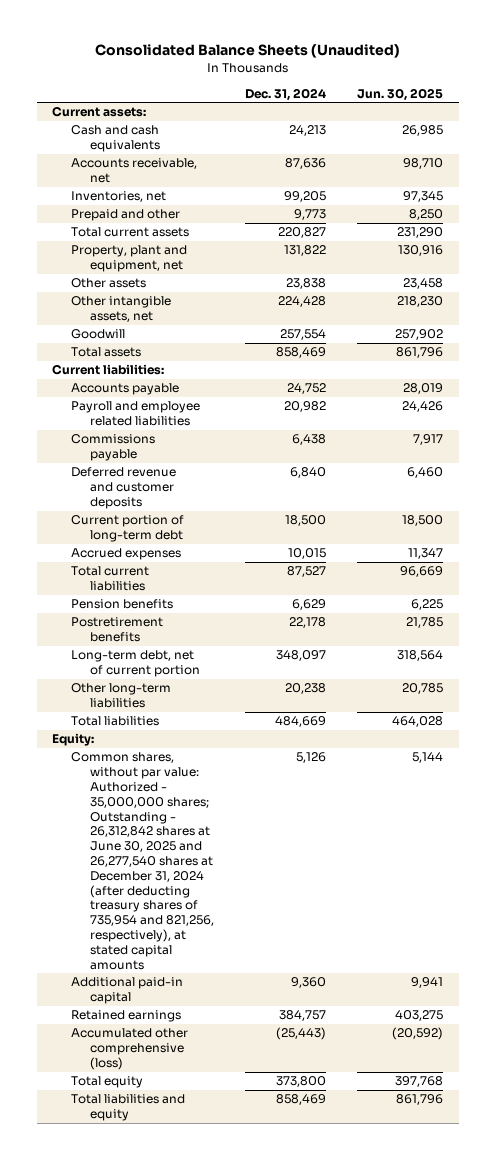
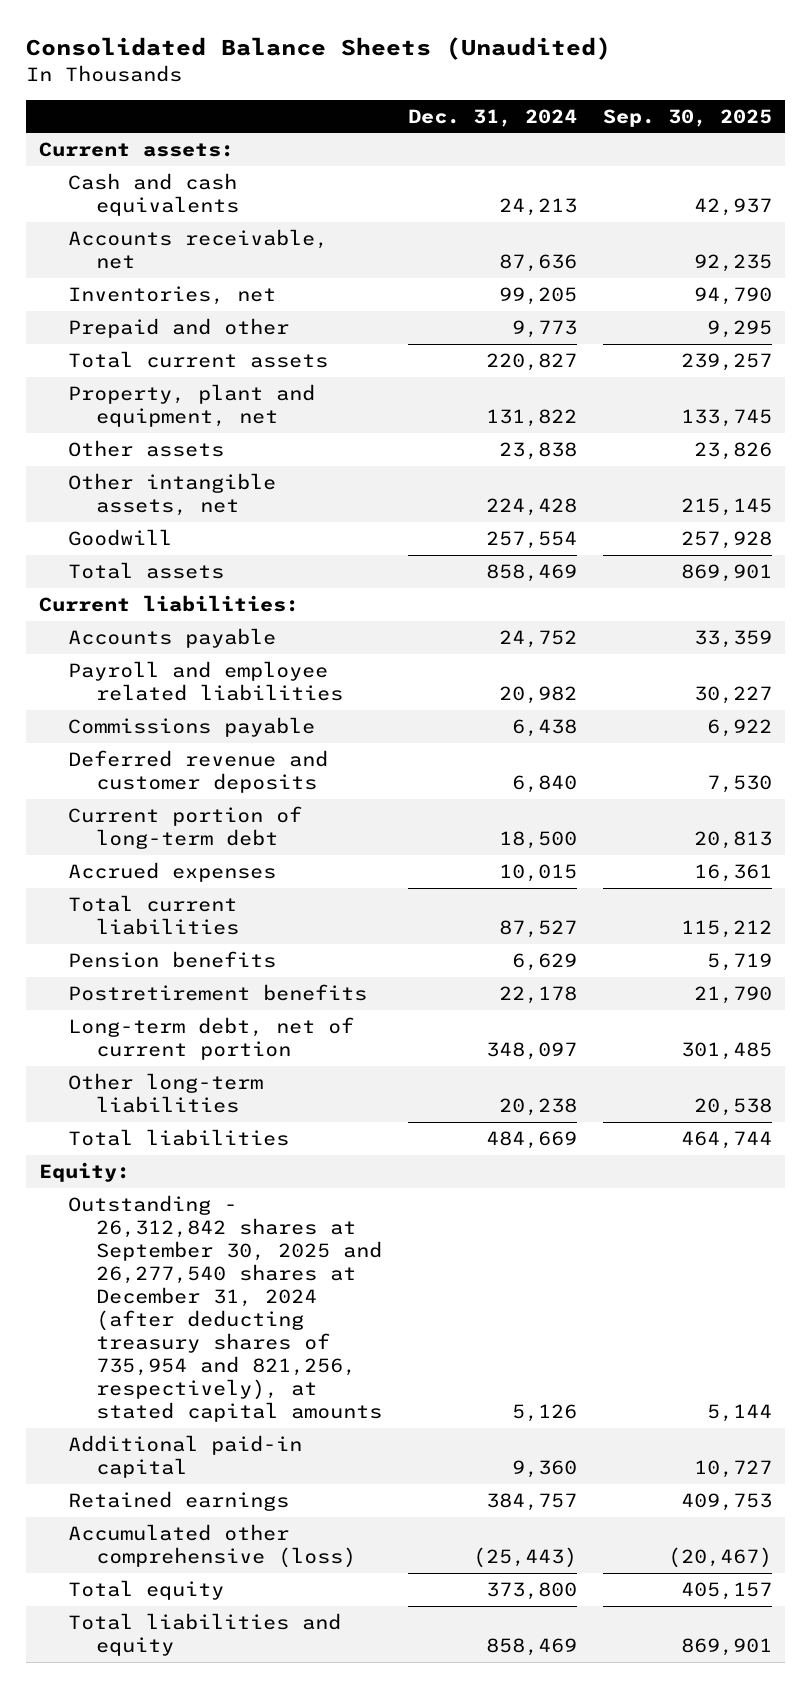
- | Dec. 31, 2024 | Jun. 30, 2025
+ | Dec. 31, 2024 | Sep. 30, 2025
- Common shares, without par value: Authorized - 35,000,000 shares; Outstanding - 26,312,842 shares at June 30, 2025 and 26,277,540 shares at December 31, 2024 (after deducting treasury shares of 735,954 and 821,256, respectively), at stated capital amounts | 5,126 | 5,144
+ Outstanding - 26,312,842 shares at September 30, 2025 and 26,277,540 shares at December 31, 2024 (after deducting treasury shares of 735,954 and 821,256, respectively), at stated capital amounts | 5,126 | 5,144

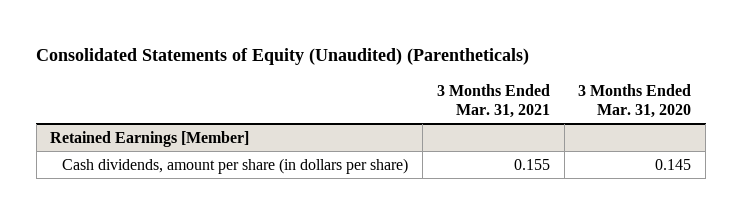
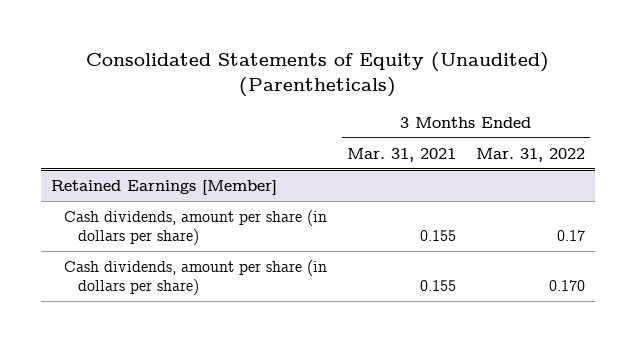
- | 3 Months Ended Mar. 31, 2021 | 3 Months Ended Mar. 31, 2020
+ | 3 Months Ended Mar. 31, 2021 | 3 Months Ended Mar. 31, 2022
@ Retained Earnings [Member]
+ Cash dividends, amount per share (in dollars per share) | 0.155 | 0.170

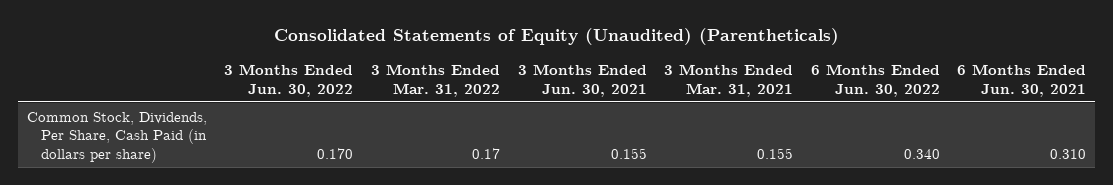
- | 3 Months Ended Mar. 31, 2021 | 3 Months Ended Mar. 31, 2022
+ | 3 Months Ended Jun. 30, 2022 | 3 Months Ended Mar. 31, 2022 | 3 Months Ended Jun. 30, 2021 | 3 Months Ended Mar. 31, 2021 | 6 Months Ended Jun. 30, 2022 | 6 Months Ended Jun. 30, 2021
- Retained Earnings [Member]
- Cash dividends, amount per share (in dollars per share) | 0.155 | 0.17
- Cash dividends, amount per share (in dollars per share) | 0.155 | 0.170
+ Common Stock, Dividends, Per Share, Cash Paid (in dollars per share) | 0.170 | 0.17 | 0.155 | 0.155 | 0.340 | 0.310

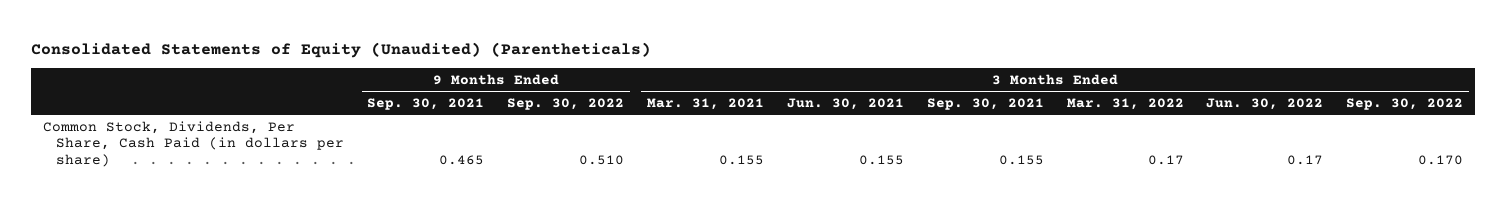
- | 3 Months Ended Jun. 30, 2022 | 3 Months Ended Mar. 31, 2022 | 3 Months Ended Jun. 30, 2021 | 3 Months Ended Mar. 31, 2021 | 6 Months Ended Jun. 30, 2022 | 6 Months Ended Jun. 30, 2021
+ | 9 Months Ended Sep. 30, 2021 | 9 Months Ended Sep. 30, 2022 | 3 Months Ended Mar. 31, 2021 | 3 Months Ended Jun. 30, 2021 | 3 Months Ended Sep. 30, 2021 | 3 Months Ended Mar. 31, 2022 | 3 Months Ended Jun. 30, 2022 | 3 Months Ended Sep. 30, 2022
- Common Stock, Dividends, Per Share, Cash Paid (in dollars per share) | 0.170 | 0.17 | 0.155 | 0.155 | 0.340 | 0.310
+ Common Stock, Dividends, Per Share, Cash Paid (in dollars per share) | 0.465 | 0.510 | 0.155 | 0.155 | 0.155 | 0.17 | 0.17 | 0.170

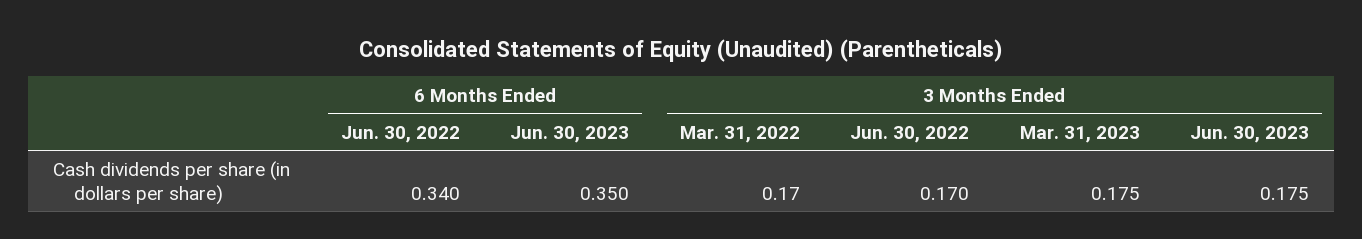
- | 9 Months Ended Sep. 30, 2021 | 9 Months Ended Sep. 30, 2022 | 3 Months Ended Mar. 31, 2021 | 3 Months Ended Jun. 30, 2021 | 3 Months Ended Sep. 30, 2021 | 3 Months Ended Mar. 31, 2022 | 3 Months Ended Jun. 30, 2022 | 3 Months Ended Sep. 30, 2022
+ | 6 Months Ended Jun. 30, 2022 | 6 Months Ended Jun. 30, 2023 | 3 Months Ended Mar. 31, 2022 | 3 Months Ended Jun. 30, 2022 | 3 Months Ended Mar. 31, 2023 | 3 Months Ended Jun. 30, 2023
- Common Stock, Dividends, Per Share, Cash Paid (in dollars per share) | 0.465 | 0.510 | 0.155 | 0.155 | 0.155 | 0.17 | 0.17 | 0.170
+ Cash dividends per share (in dollars per share) | 0.340 | 0.350 | 0.17 | 0.170 | 0.175 | 0.175

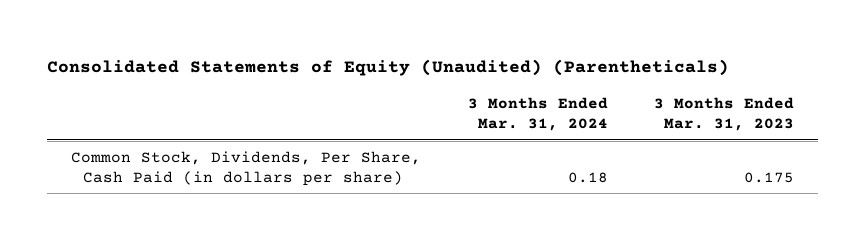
- | 6 Months Ended Jun. 30, 2022 | 6 Months Ended Jun. 30, 2023 | 3 Months Ended Mar. 31, 2022 | 3 Months Ended Jun. 30, 2022 | 3 Months Ended Mar. 31, 2023 | 3 Months Ended Jun. 30, 2023
+ | 3 Months Ended Mar. 31, 2024 | 3 Months Ended Mar. 31, 2023
- Cash dividends per share (in dollars per share) | 0.340 | 0.350 | 0.17 | 0.170 | 0.175 | 0.175
+ Common Stock, Dividends, Per Share, Cash Paid (in dollars per share) | 0.18 | 0.175

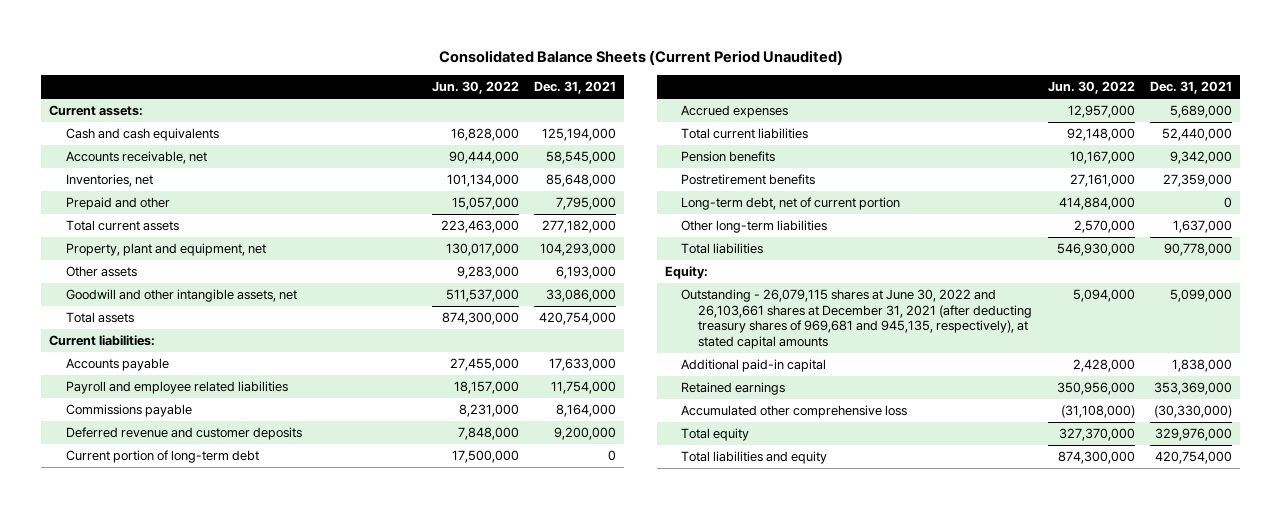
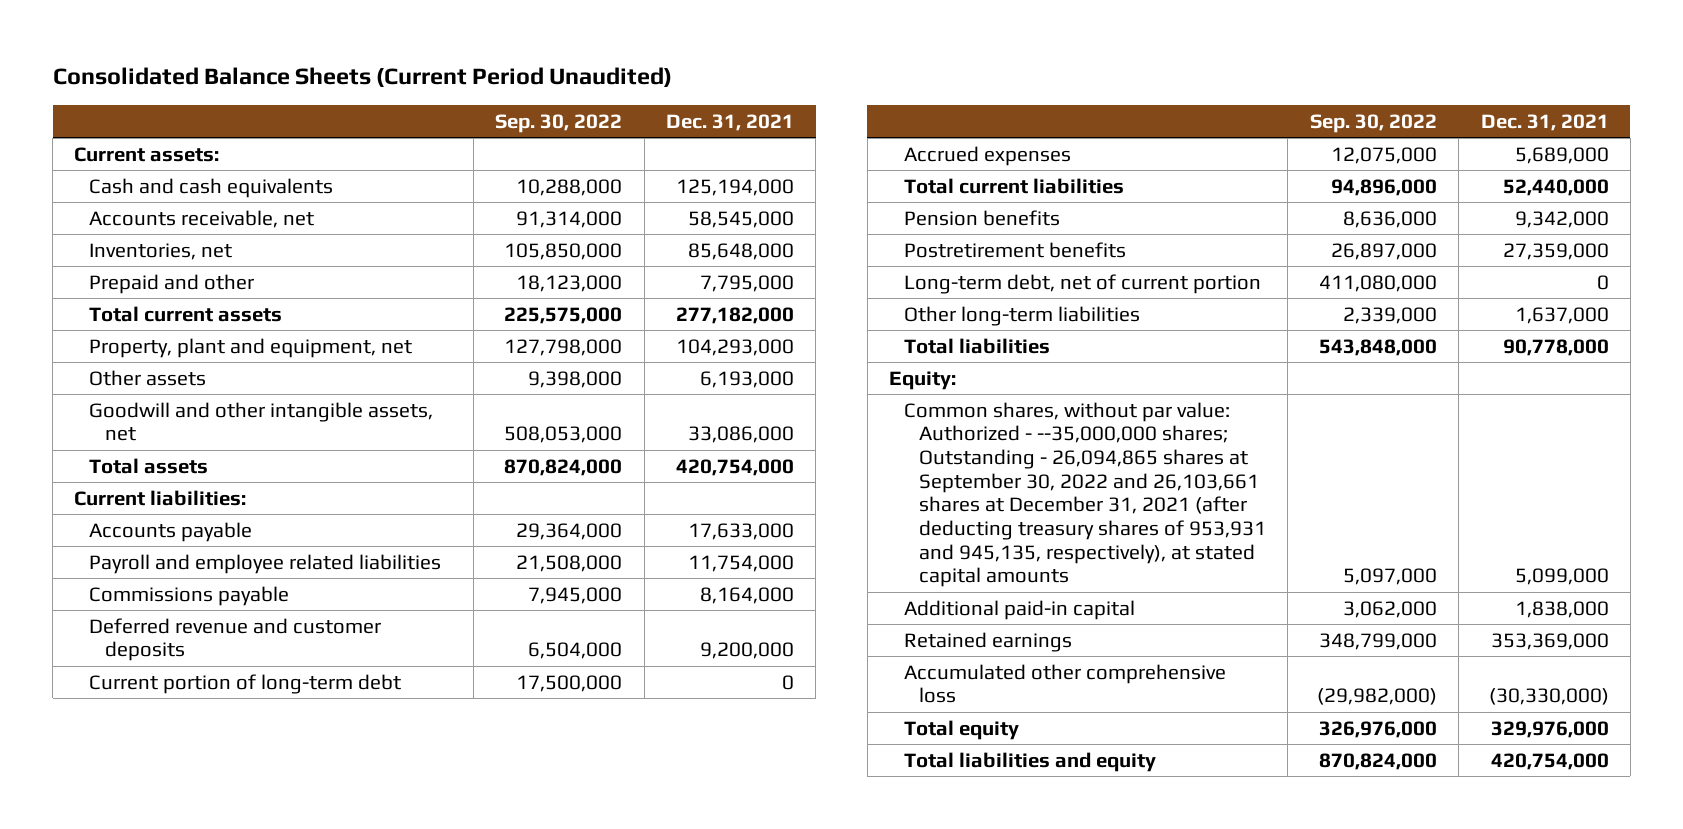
- | Jun. 30, 2022 | Dec. 31, 2021
+ | Sep. 30, 2022 | Dec. 31, 2021
- Outstanding - 26,079,115 shares at June 30, 2022 and 26,103,661 shares at December 31, 2021 (after deducting treasury shares of 969,681 and 945,135, respectively), at stated capital amounts | 5,094,000 | 5,099,000
+ Common shares, without par value: Authorized - --35,000,000 shares; Outstanding - 26,094,865 shares at September 30, 2022 and 26,103,661 shares at December 31, 2021 (after deducting treasury shares of 953,931 and 945,135, respectively), at stated capital amounts | 5,097,000 | 5,099,000

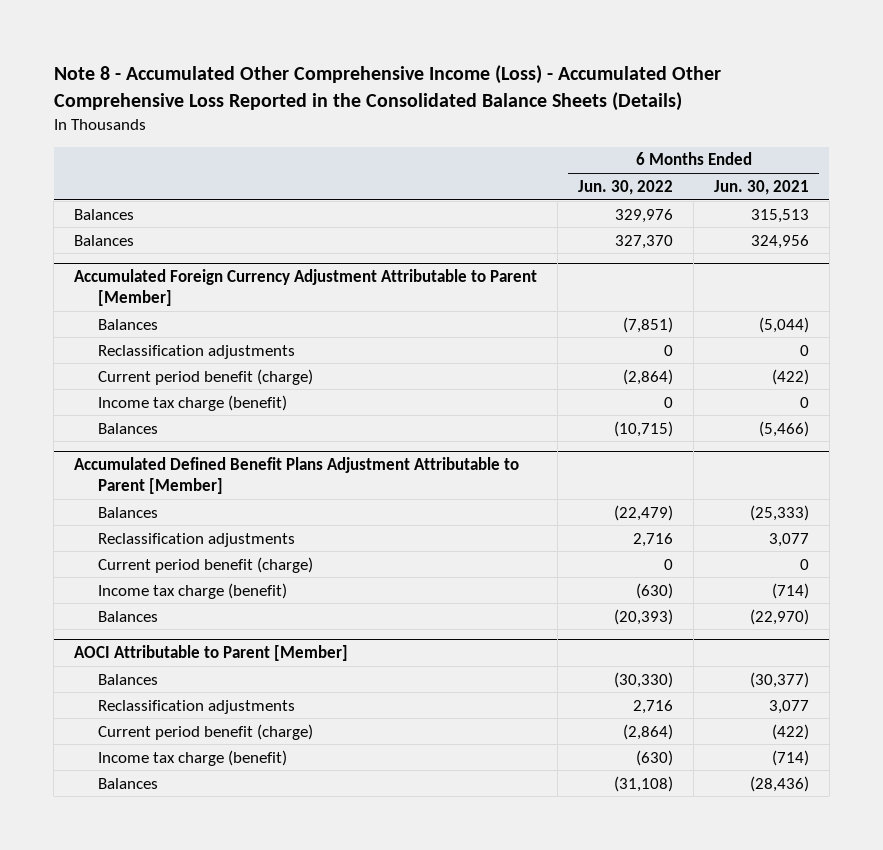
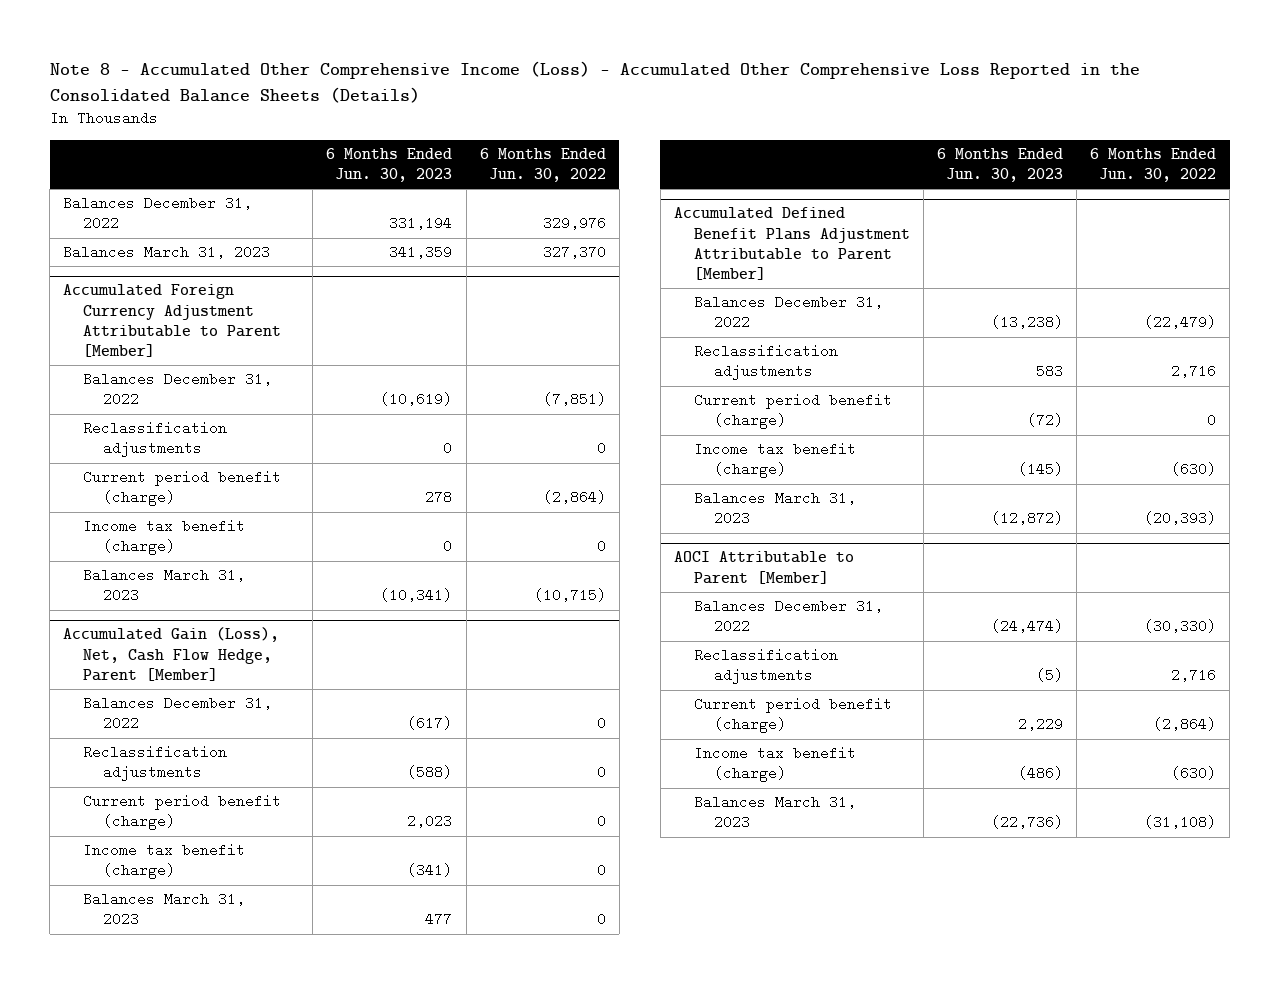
- | 6 Months Ended Jun. 30, 2022 | 6 Months Ended Jun. 30, 2021
+ | 6 Months Ended Jun. 30, 2023 | 6 Months Ended Jun. 30, 2022
- Balances | 329,976 | 315,513
- Balances | 327,370 | 324,956
+ Balances December 31, 2022 | 331,194 | 329,976
+ Balances March 31, 2023 | 341,359 | 327,370
@ Accumulated Foreign Currency Adjustment Attributable to Parent [Member]
- Balances | (7,851) | (5,044)
+ Balances December 31, 2022 | (10,619) | (7,851)
- Income tax charge (benefit) | 0 | 0
- Balances | (10,715) | (5,466)
+ Income tax benefit (charge) | 0 | 0
+ Balances March 31, 2023 | (10,341) | (10,715)
+ Accumulated Gain (Loss), Net, Cash Flow Hedge, Parent [Member]
+ Balances December 31, 2022 | (617) | 0
+ Reclassification adjustments | (588) | 0
+ Current period benefit (charge) | 2,023 | 0
+ Income tax benefit (charge) | (341) | 0
+ Balances March 31, 2023 | 477 | 0
@ Accumulated Defined Benefit Plans Adjustment Attributable to Parent [Member]
- Balances | (22,479) | (25,333)
+ Balances December 31, 2022 | (13,238) | (22,479)
- Income tax charge (benefit) | (630) | (714)
- Balances | (20,393) | (22,970)
+ Income tax benefit (charge) | (145) | (630)
+ Balances March 31, 2023 | (12,872) | (20,393)
@ AOCI Attributable to Parent [Member]
- Balances | (30,330) | (30,377)
+ Balances December 31, 2022 | (24,474) | (30,330)
- Income tax charge (benefit) | (630) | (714)
- Balances | (31,108) | (28,436)
+ Income tax benefit (charge) | (486) | (630)
+ Balances March 31, 2023 | (22,736) | (31,108)

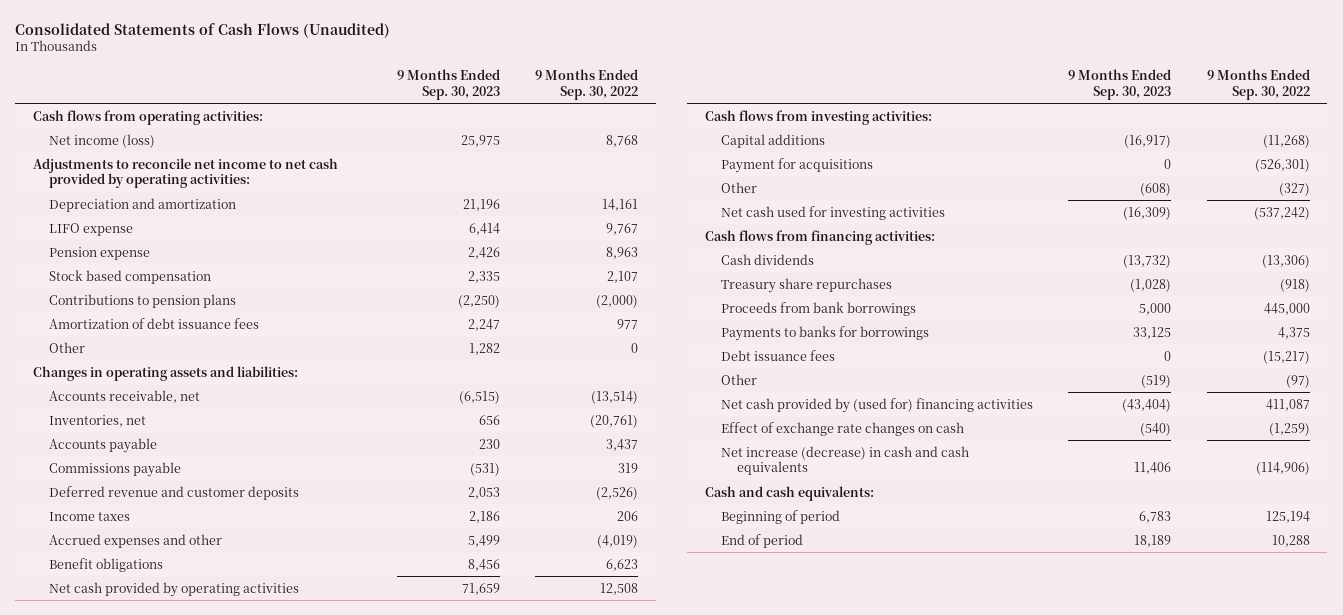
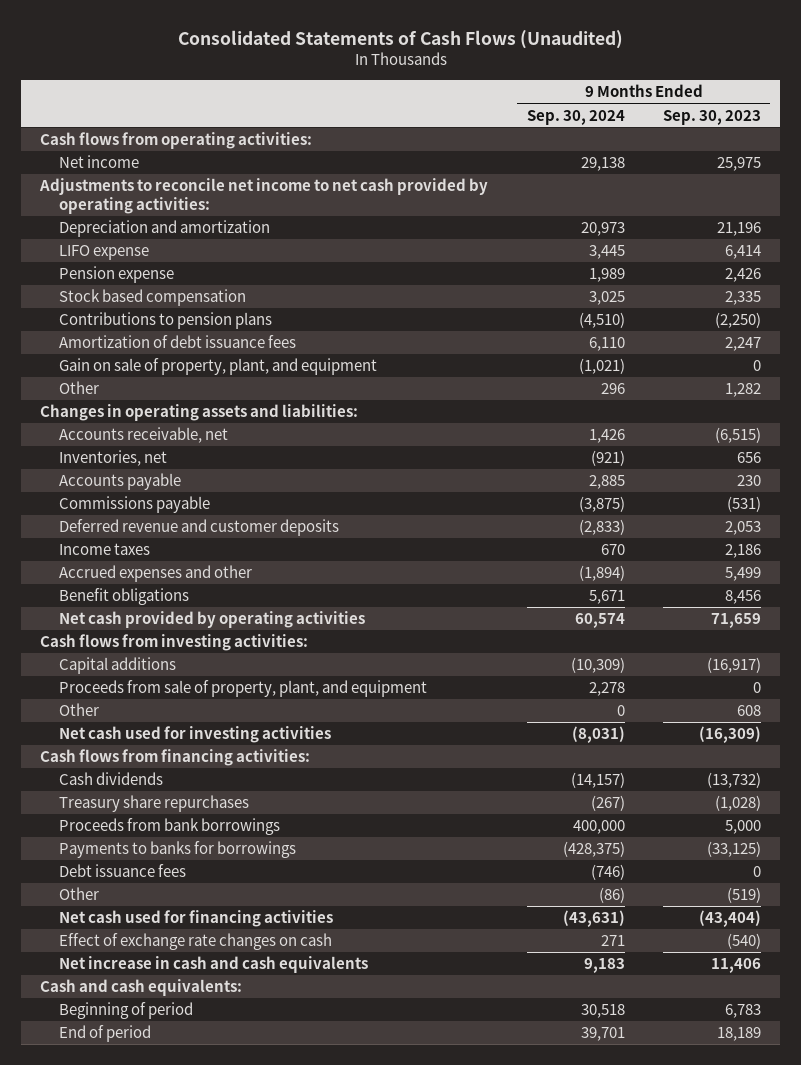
- | 9 Months Ended Sep. 30, 2023 | 9 Months Ended Sep. 30, 2022
+ | 9 Months Ended Sep. 30, 2024 | 9 Months Ended Sep. 30, 2023
- Net income (loss) | 25,975 | 8,768
+ Net income | 29,138 | 25,975
+ Gain on sale of property, plant, and equipment | (1,021) | 0
- Payment for acquisitions | 0 | (526,301)
- Other | (608) | (327)
+ Proceeds from sale of property, plant, and equipment | 2,278 | 0
+ Other | 0 | 608
- Payments to banks for borrowings | 33,125 | 4,375
+ Payments to banks for borrowings | (428,375) | (33,125)
- Net cash provided by (used for) financing activities | (43,404) | 411,087
+ Net cash used for financing activities | (43,631) | (43,404)
- Net increase (decrease) in cash and cash equivalents | 11,406 | (114,906)
+ Net increase in cash and cash equivalents | 9,183 | 11,406

